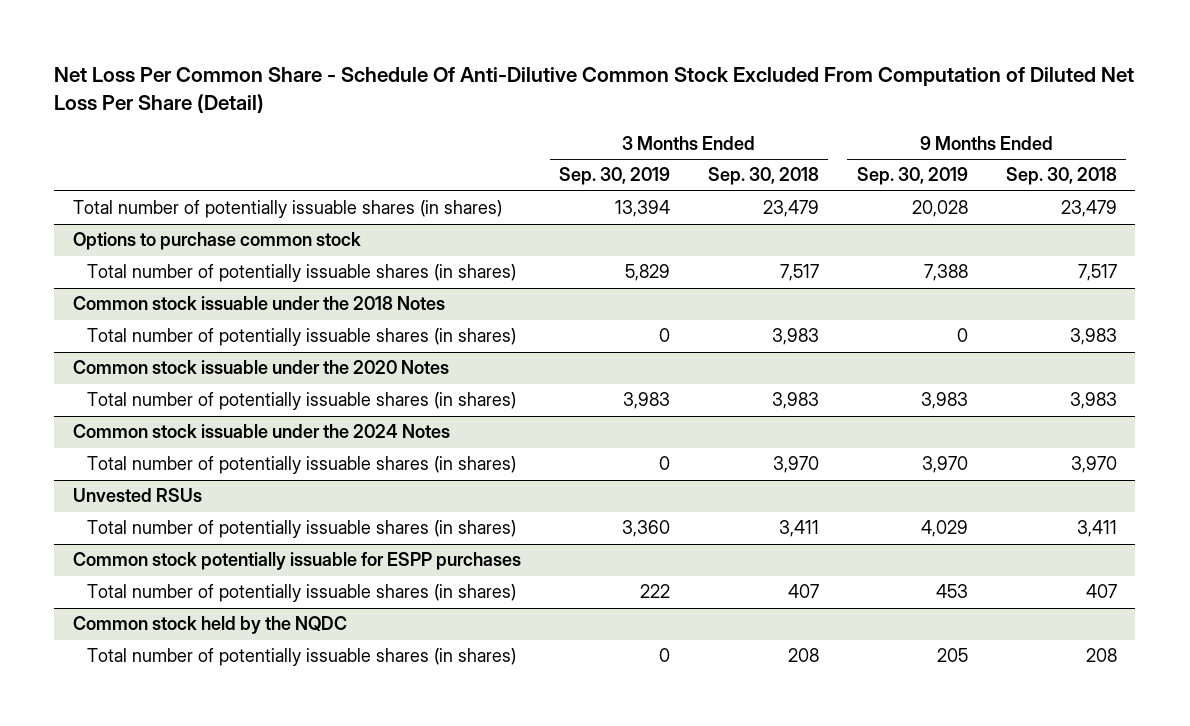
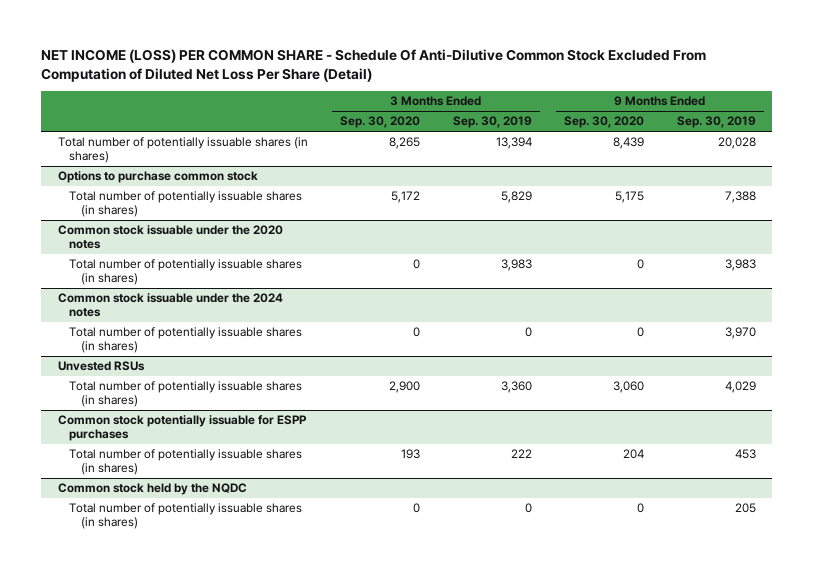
- Net Loss Per Common Share - Schedule Of Anti-Dilutive Common Stock Excluded From Computation of Diluted Net Loss Per Share (Detail)
+ NET INCOME (LOSS) PER COMMON SHARE - Schedule Of Anti-Dilutive Common Stock Excluded From Computation of Diluted Net Loss Per Share (Detail)
- | 3 Months Ended Sep. 30, 2019 | 3 Months Ended Sep. 30, 2018 | 9 Months Ended Sep. 30, 2019 | 9 Months Ended Sep. 30, 2018
+ | 3 Months Ended Sep. 30, 2020 | 3 Months Ended Sep. 30, 2019 | 9 Months Ended Sep. 30, 2020 | 9 Months Ended Sep. 30, 2019
- Common stock issuable under the 2018 Notes
- Total number of potentially issuable shares (in shares) | 0 | 3,983 | 0 | 3,983
- Common stock issuable under the 2020 Notes
+ Common stock issuable under the 2020 notes
- Common stock issuable under the 2024 Notes
+ Common stock issuable under the 2024 notes

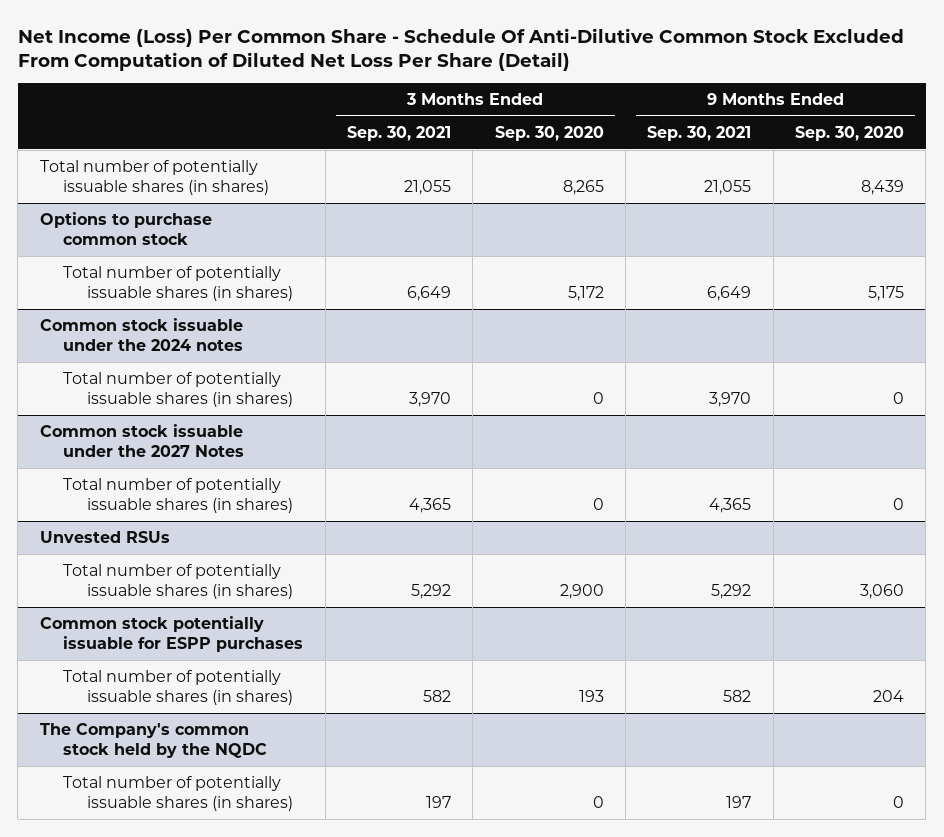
- NET INCOME (LOSS) PER COMMON SHARE - Schedule Of Anti-Dilutive Common Stock Excluded From Computation of Diluted Net Loss Per Share (Detail)
+ Net Income (Loss) Per Common Share - Schedule Of Anti-Dilutive Common Stock Excluded From Computation of Diluted Net Loss Per Share (Detail)
- | 3 Months Ended Sep. 30, 2020 | 3 Months Ended Sep. 30, 2019 | 9 Months Ended Sep. 30, 2020 | 9 Months Ended Sep. 30, 2019
+ | 3 Months Ended Sep. 30, 2021 | 3 Months Ended Sep. 30, 2020 | 9 Months Ended Sep. 30, 2021 | 9 Months Ended Sep. 30, 2020
- Common stock issuable under the 2020 notes
- Total number of potentially issuable shares (in shares) | 0 | 3,983 | 0 | 3,983
+ Common stock issuable under the 2027 Notes
+ Total number of potentially issuable shares (in shares) | 4,365 | 0 | 4,365 | 0
- Common stock held by the NQDC
+ The Company's common stock held by the NQDC

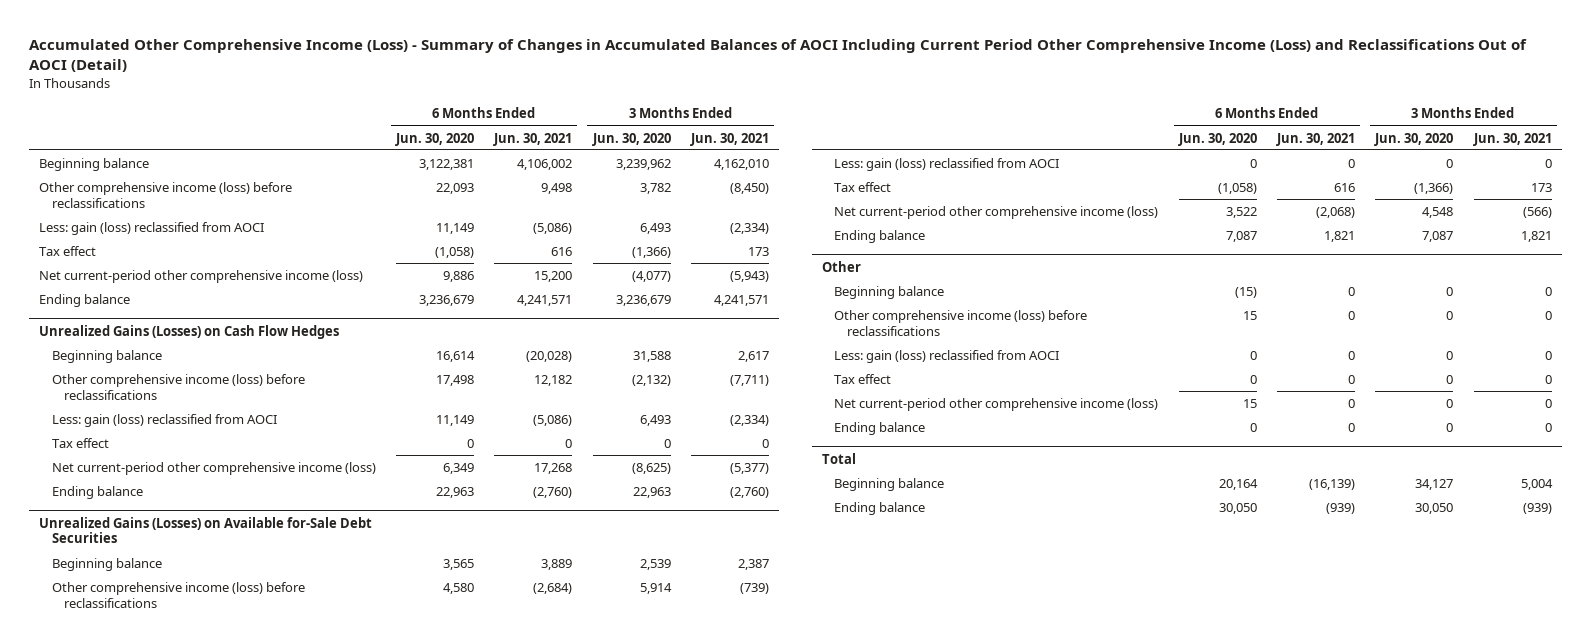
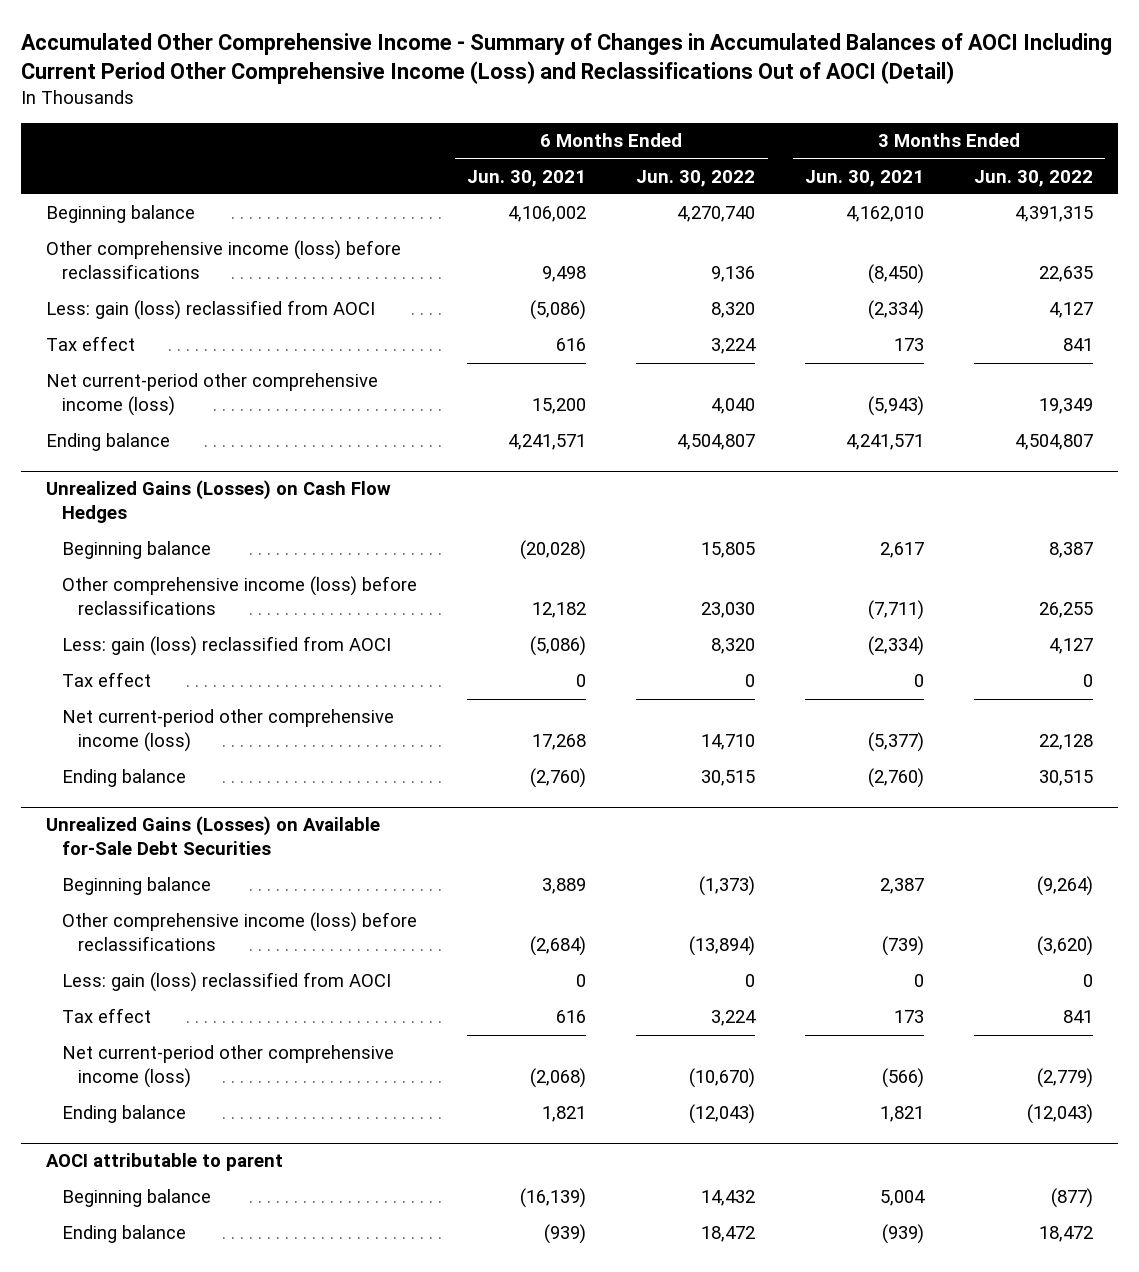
- Accumulated Other Comprehensive Income (Loss) - Summary of Changes in Accumulated Balances of AOCI Including Current Period Other Comprehensive Income (Loss) and Reclassifications Out of AOCI (Detail)
+ Accumulated Other Comprehensive Income - Summary of Changes in Accumulated Balances of AOCI Including Current Period Other Comprehensive Income (Loss) and Reclassifications Out of AOCI (Detail)
- | 6 Months Ended Jun. 30, 2020 | 6 Months Ended Jun. 30, 2021 | 3 Months Ended Jun. 30, 2020 | 3 Months Ended Jun. 30, 2021
+ | 6 Months Ended Jun. 30, 2021 | 6 Months Ended Jun. 30, 2022 | 3 Months Ended Jun. 30, 2021 | 3 Months Ended Jun. 30, 2022
- Other
- Beginning balance | (15) | 0 | 0 | 0
- Other comprehensive income (loss) before reclassifications | 15 | 0 | 0 | 0
- Less: gain (loss) reclassified from AOCI | 0 | 0 | 0 | 0
- Tax effect | 0 | 0 | 0 | 0
- Net current-period other comprehensive income (loss) | 15 | 0 | 0 | 0
- Ending balance | 0 | 0 | 0 | 0
- Total
+ AOCI attributable to parent

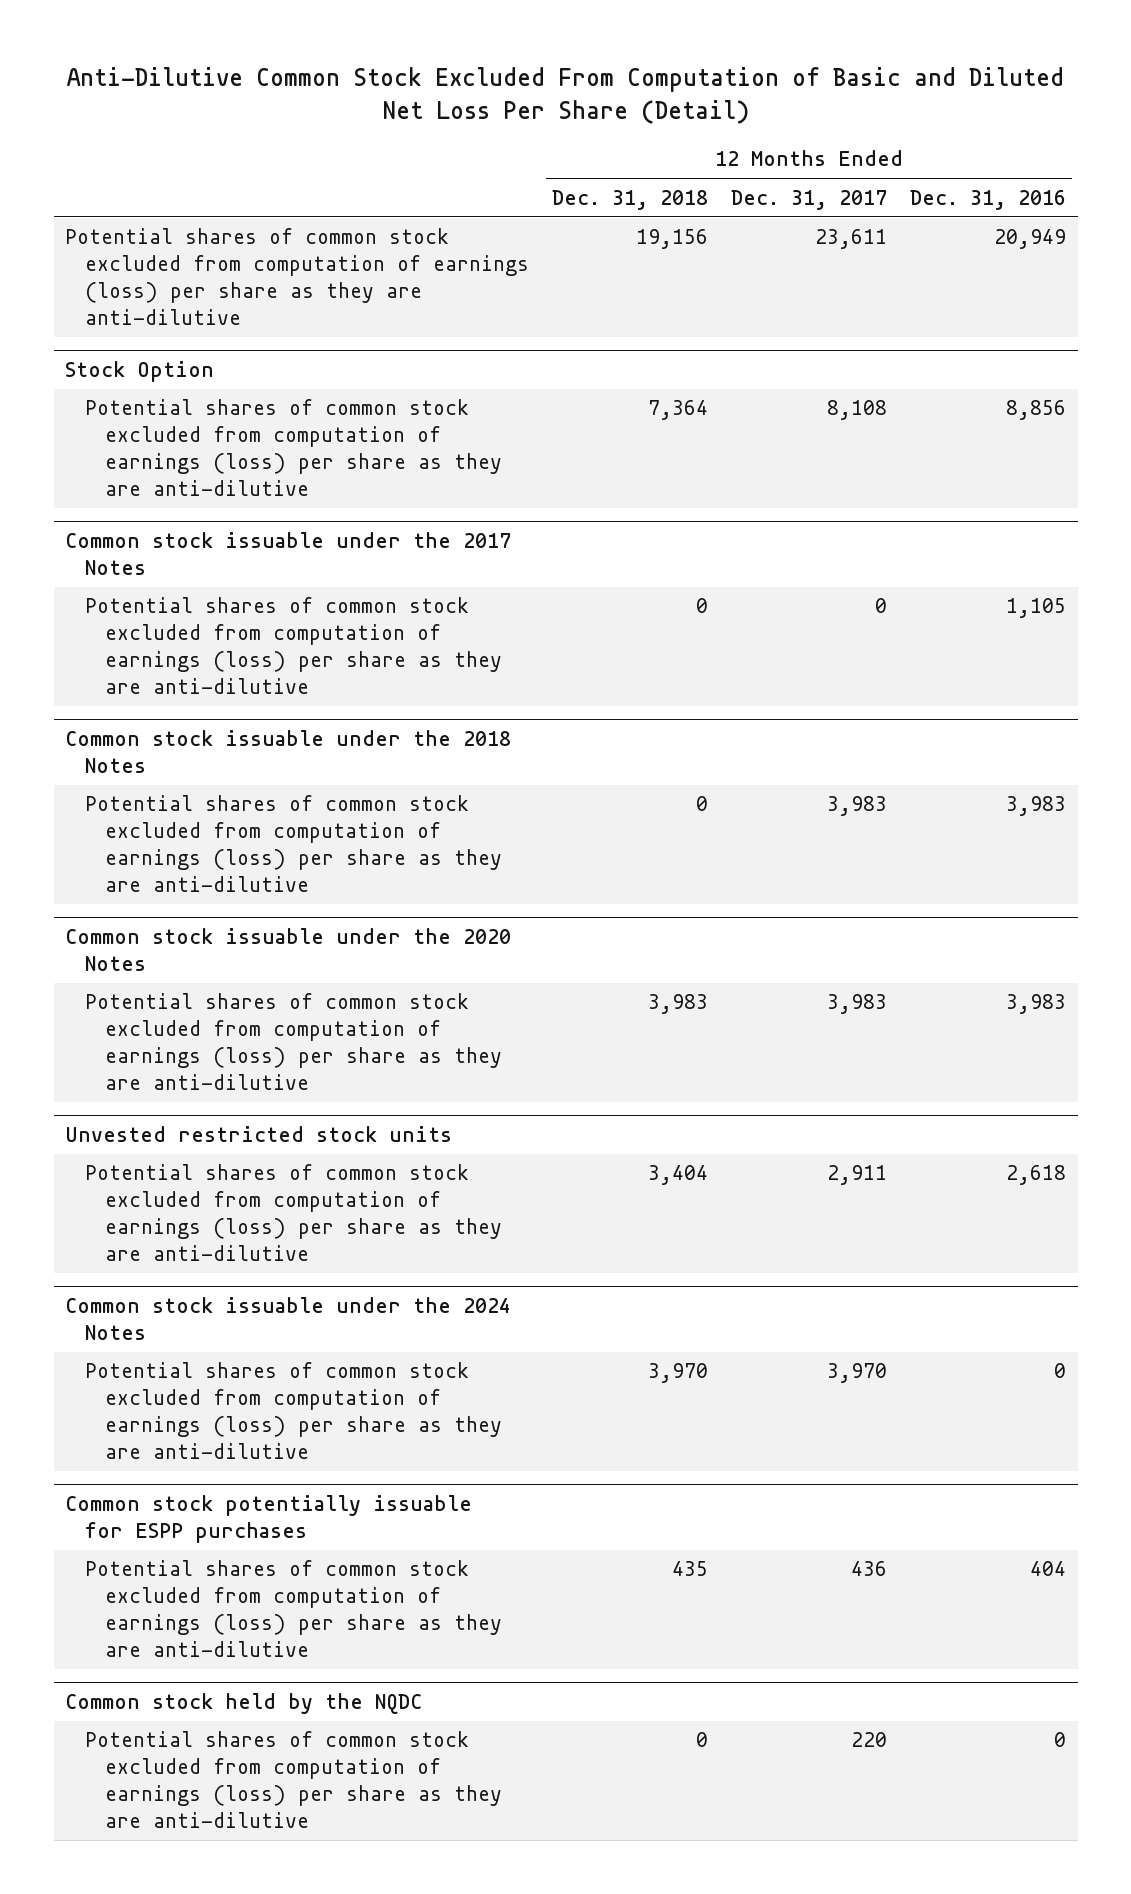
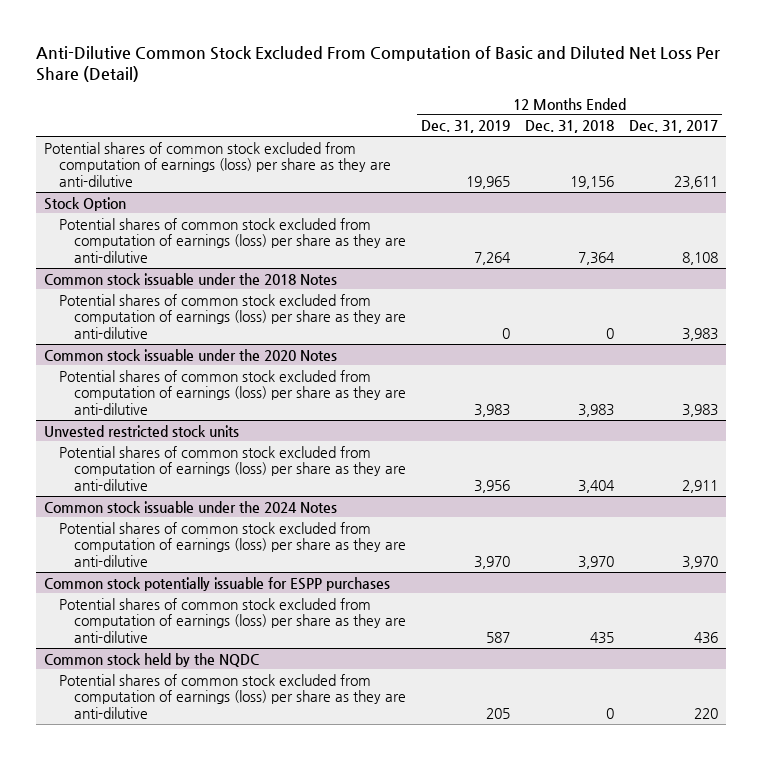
- | 12 Months Ended Dec. 31, 2018 | 12 Months Ended Dec. 31, 2017 | 12 Months Ended Dec. 31, 2016
+ | 12 Months Ended Dec. 31, 2019 | 12 Months Ended Dec. 31, 2018 | 12 Months Ended Dec. 31, 2017
- Common stock issuable under the 2017 Notes
- Potential shares of common stock excluded from computation of earnings (loss) per share as they are anti-dilutive | 0 | 0 | 1,105

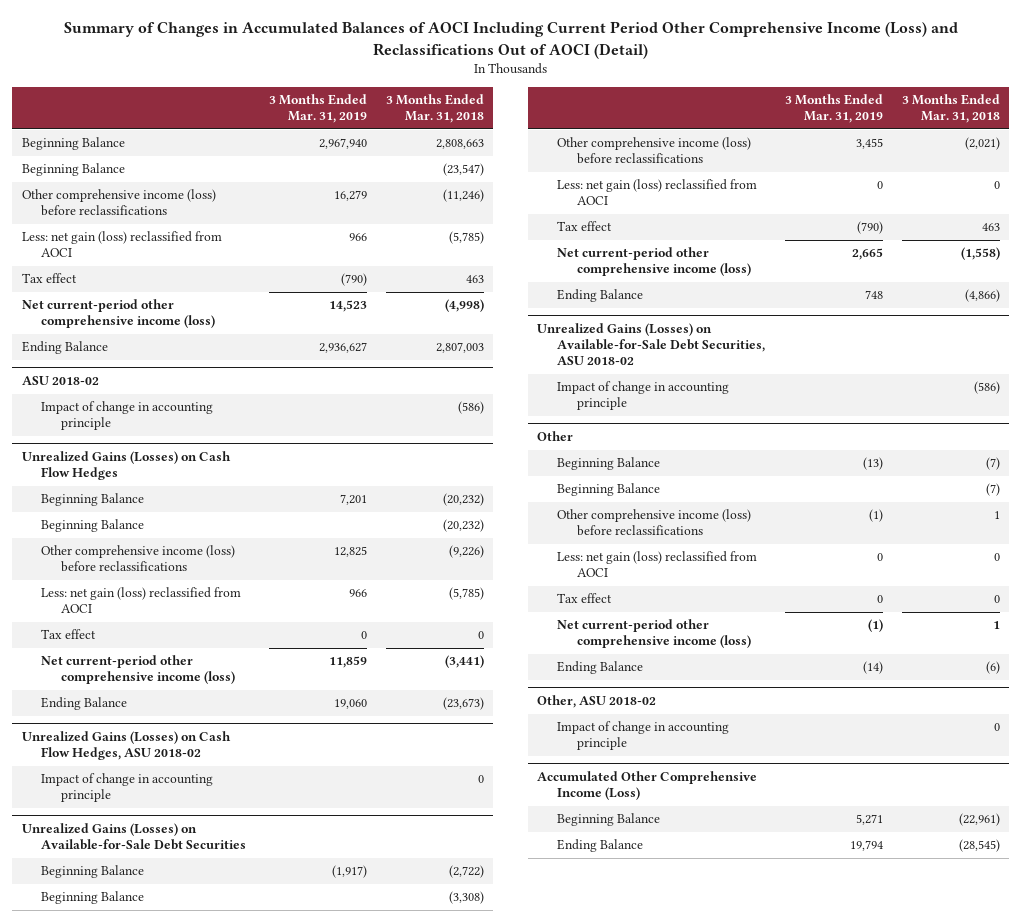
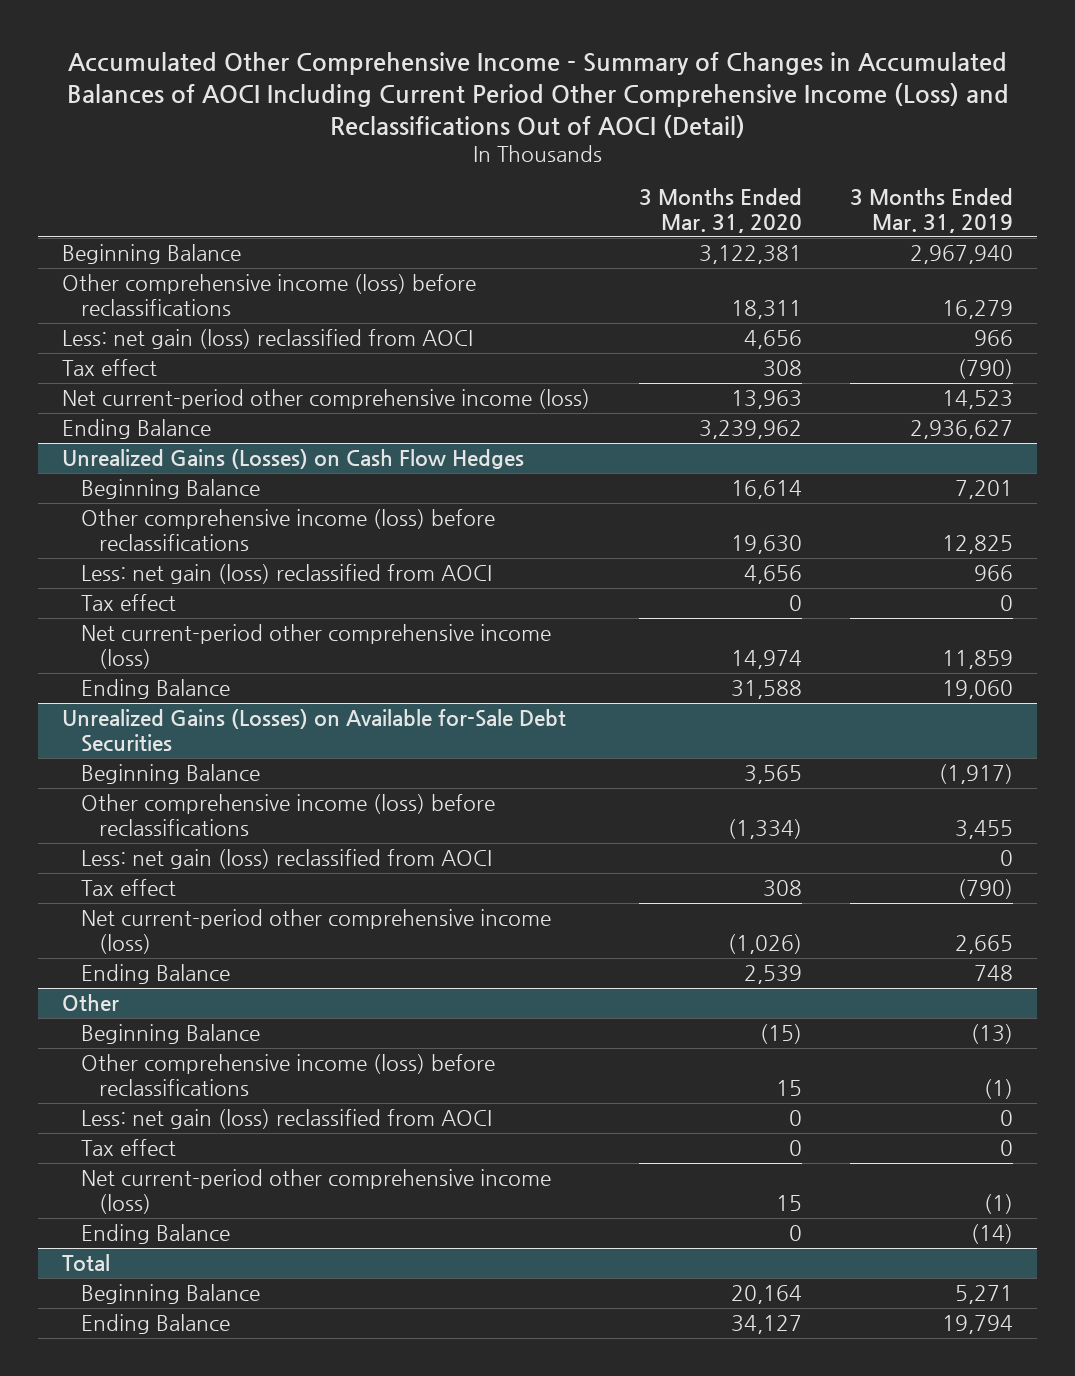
- Summary of Changes in Accumulated Balances of AOCI Including Current Period Other Comprehensive Income (Loss) and Reclassifications Out of AOCI (Detail)
+ Accumulated Other Comprehensive Income - Summary of Changes in Accumulated Balances of AOCI Including Current Period Other Comprehensive Income (Loss) and Reclassifications Out of AOCI (Detail)
- | 3 Months Ended Mar. 31, 2019 | 3 Months Ended Mar. 31, 2018
+ | 3 Months Ended Mar. 31, 2020 | 3 Months Ended Mar. 31, 2019
- Beginning Balance | | (23,547)
- ASU 2018-02
- Impact of change in accounting principle | | (586)
@ Unrealized Gains (Losses) on Cash Flow Hedges
- Beginning Balance | | (20,232)
- Unrealized Gains (Losses) on Cash Flow Hedges, ASU 2018-02
- Impact of change in accounting principle | | 0
- Unrealized Gains (Losses) on Available-for-Sale Debt Securities
+ Unrealized Gains (Losses) on Available for-Sale Debt Securities
- Beginning Balance | | (3,308)
- Unrealized Gains (Losses) on Available-for-Sale Debt Securities, ASU 2018-02
- Impact of change in accounting principle | | (586)
@ Other
- Beginning Balance | | (7)
- Other, ASU 2018-02
- Impact of change in accounting principle | | 0
- Accumulated Other Comprehensive Income (Loss)
+ Total

